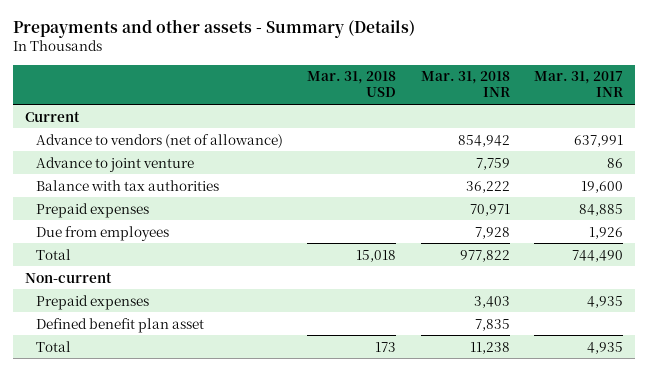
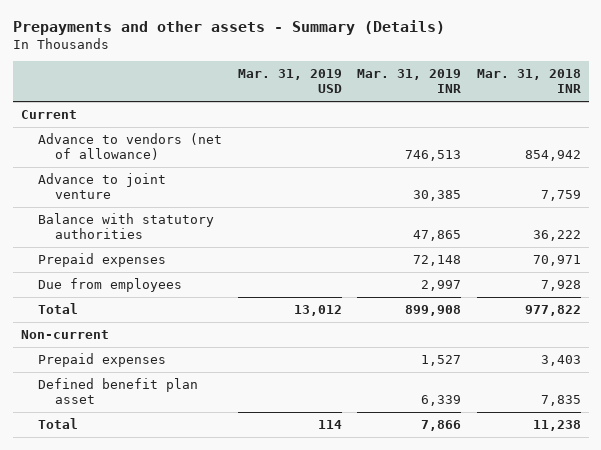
- | Mar. 31, 2018 USD | Mar. 31, 2018 INR | Mar. 31, 2017 INR
+ | Mar. 31, 2019 USD | Mar. 31, 2019 INR | Mar. 31, 2018 INR
- Balance with tax authorities | | 36,222 | 19,600
+ Balance with statutory authorities | | 47,865 | 36,222

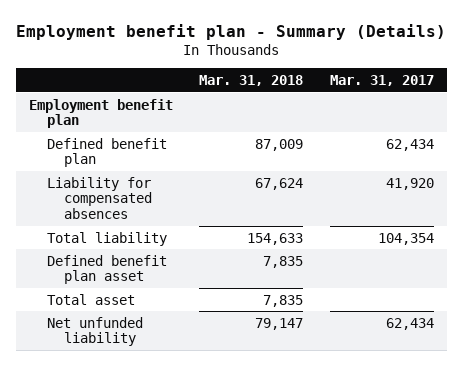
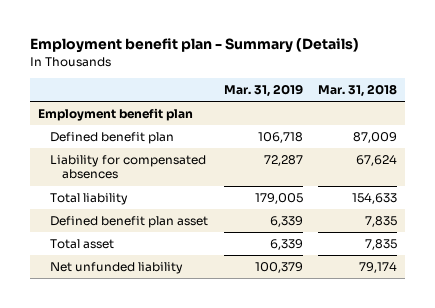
- | Mar. 31, 2018 | Mar. 31, 2017
+ | Mar. 31, 2019 | Mar. 31, 2018
- Net unfunded liability | 79,147 | 62,434
+ Net unfunded liability | 100,379 | 79,174

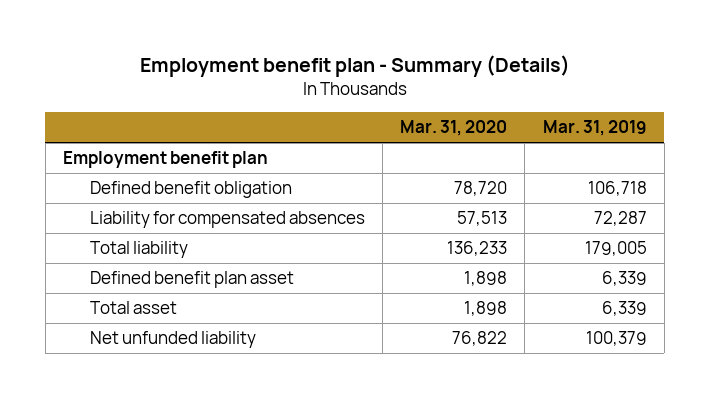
- | Mar. 31, 2019 | Mar. 31, 2018
+ | Mar. 31, 2020 | Mar. 31, 2019
- Defined benefit plan | 106,718 | 87,009
+ Defined benefit obligation | 78,720 | 106,718

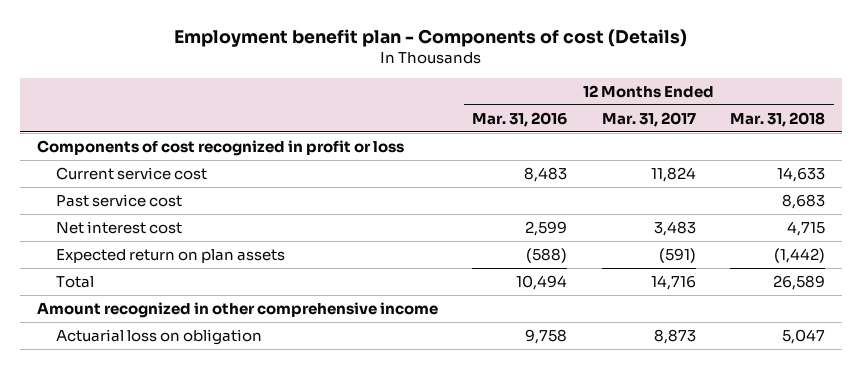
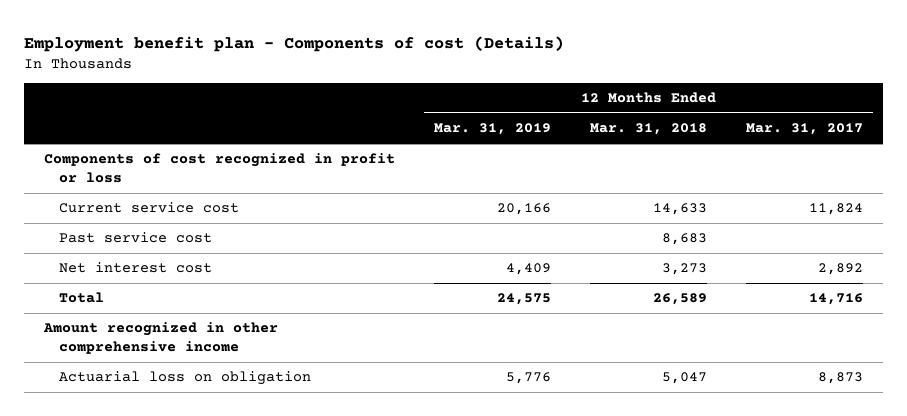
- | 12 Months Ended Mar. 31, 2016 | 12 Months Ended Mar. 31, 2017 | 12 Months Ended Mar. 31, 2018
+ | 12 Months Ended Mar. 31, 2019 | 12 Months Ended Mar. 31, 2018 | 12 Months Ended Mar. 31, 2017
- Net interest cost | 2,599 | 3,483 | 4,715
- Expected return on plan assets | (588) | (591) | (1,442)
+ Net interest cost | 4,409 | 3,273 | 2,892

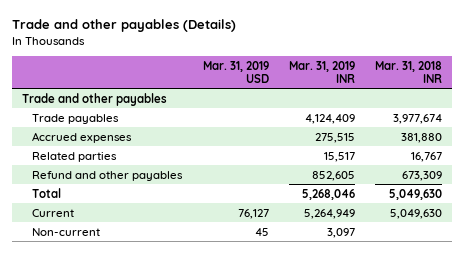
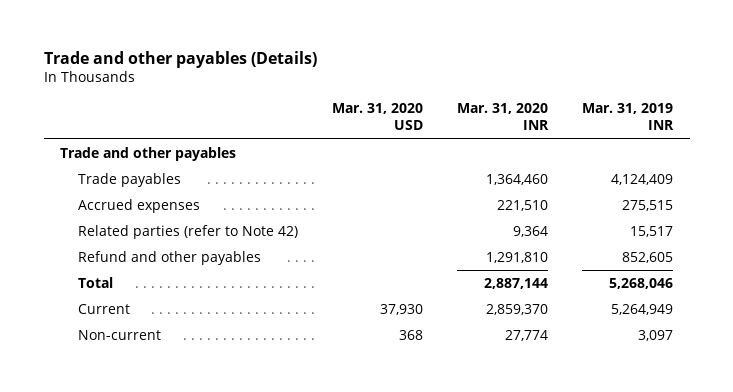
- | Mar. 31, 2019 USD | Mar. 31, 2019 INR | Mar. 31, 2018 INR
+ | Mar. 31, 2020 USD | Mar. 31, 2020 INR | Mar. 31, 2019 INR
- Related parties | | 15,517 | 16,767
+ Related parties (refer to Note 42) | | 9,364 | 15,517

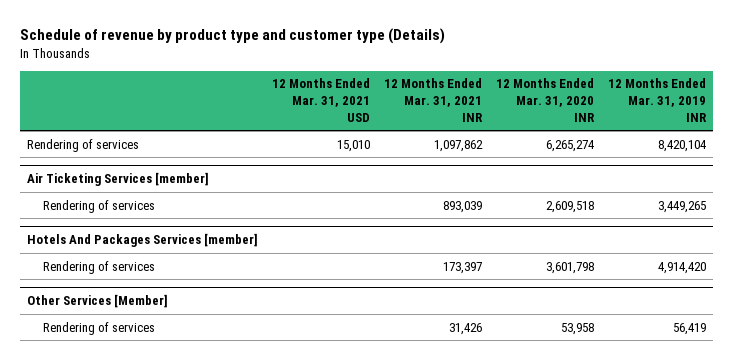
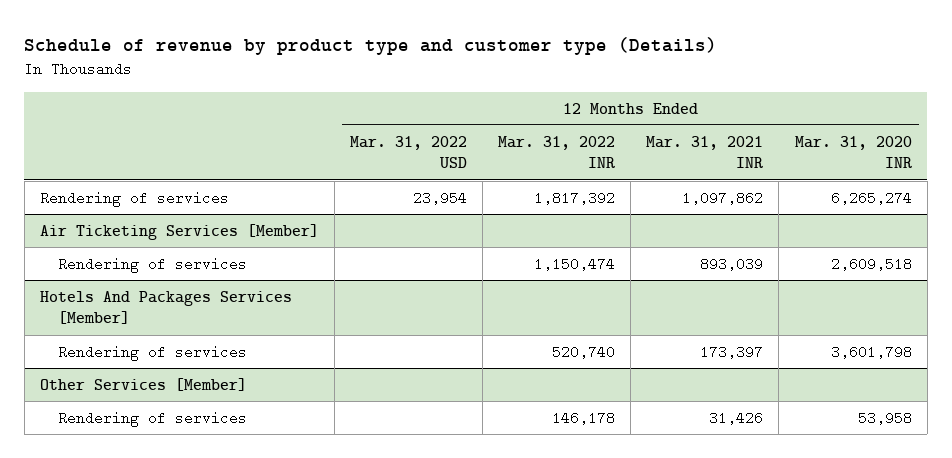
- | 12 Months Ended Mar. 31, 2021 USD | 12 Months Ended Mar. 31, 2021 INR | 12 Months Ended Mar. 31, 2020 INR | 12 Months Ended Mar. 31, 2019 INR
+ | 12 Months Ended Mar. 31, 2022 USD | 12 Months Ended Mar. 31, 2022 INR | 12 Months Ended Mar. 31, 2021 INR | 12 Months Ended Mar. 31, 2020 INR
- Air Ticketing Services [member]
+ Air Ticketing Services [Member]
- Hotels And Packages Services [member]
+ Hotels And Packages Services [Member]

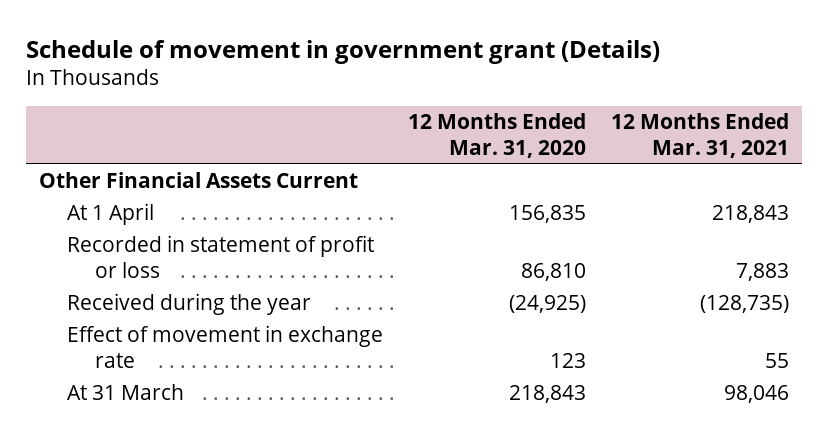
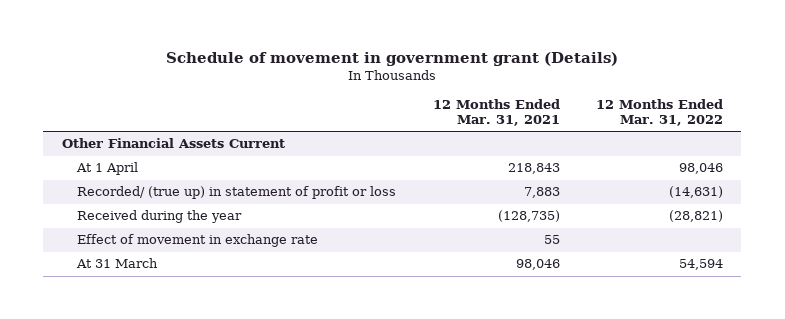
- | 12 Months Ended Mar. 31, 2020 | 12 Months Ended Mar. 31, 2021
+ | 12 Months Ended Mar. 31, 2021 | 12 Months Ended Mar. 31, 2022
- Recorded in statement of profit or loss | 86,810 | 7,883
+ Recorded/ (true up) in statement of profit or loss | 7,883 | (14,631)

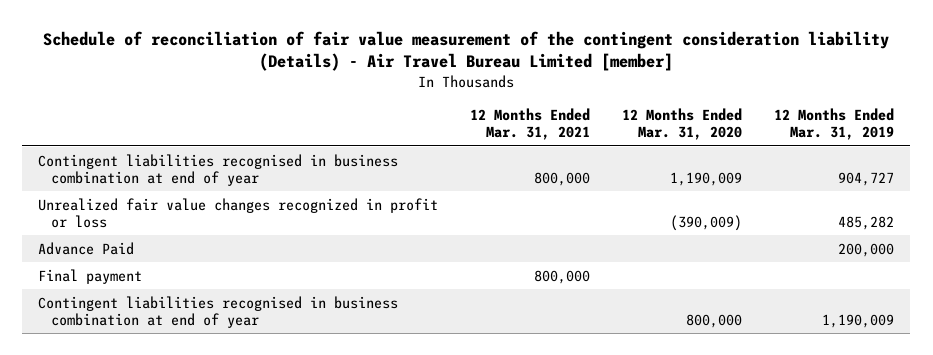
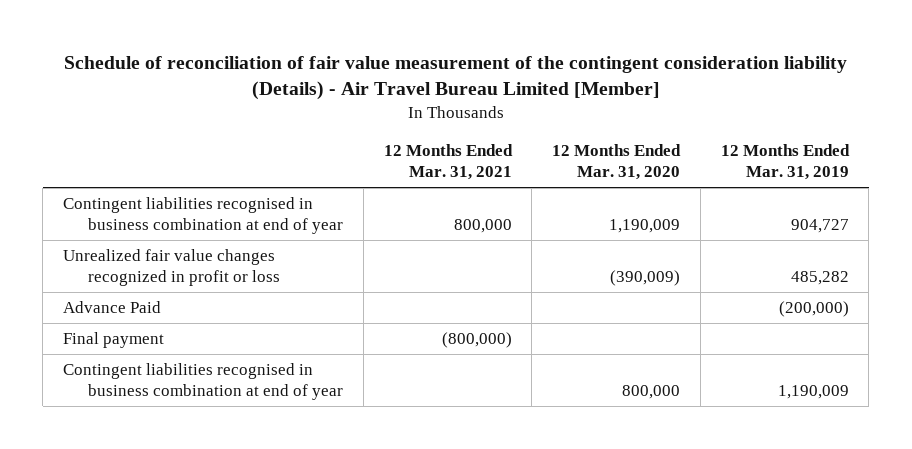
- Schedule of reconciliation of fair value measurement of the contingent consideration liability (Details) - Air Travel Bureau Limited [member]
+ Schedule of reconciliation of fair value measurement of the contingent consideration liability (Details) - Air Travel Bureau Limited [Member]
- Advance Paid | | | 200,000
- Final payment | 800,000 | |
+ Advance Paid | | | (200,000)
+ Final payment | (800,000) | |

